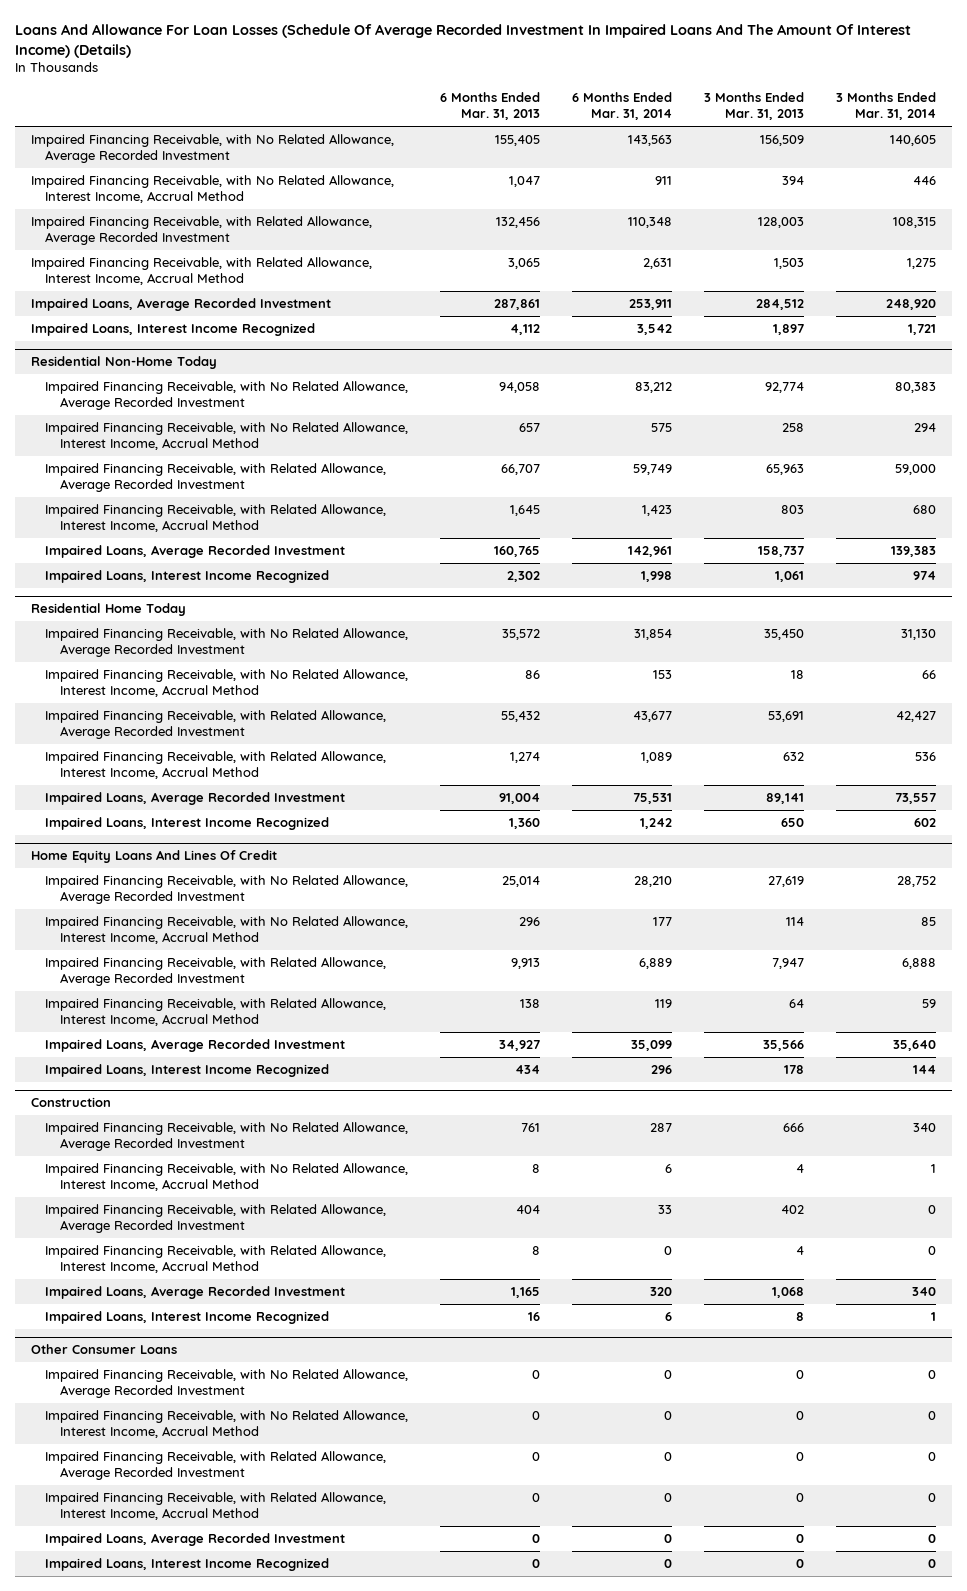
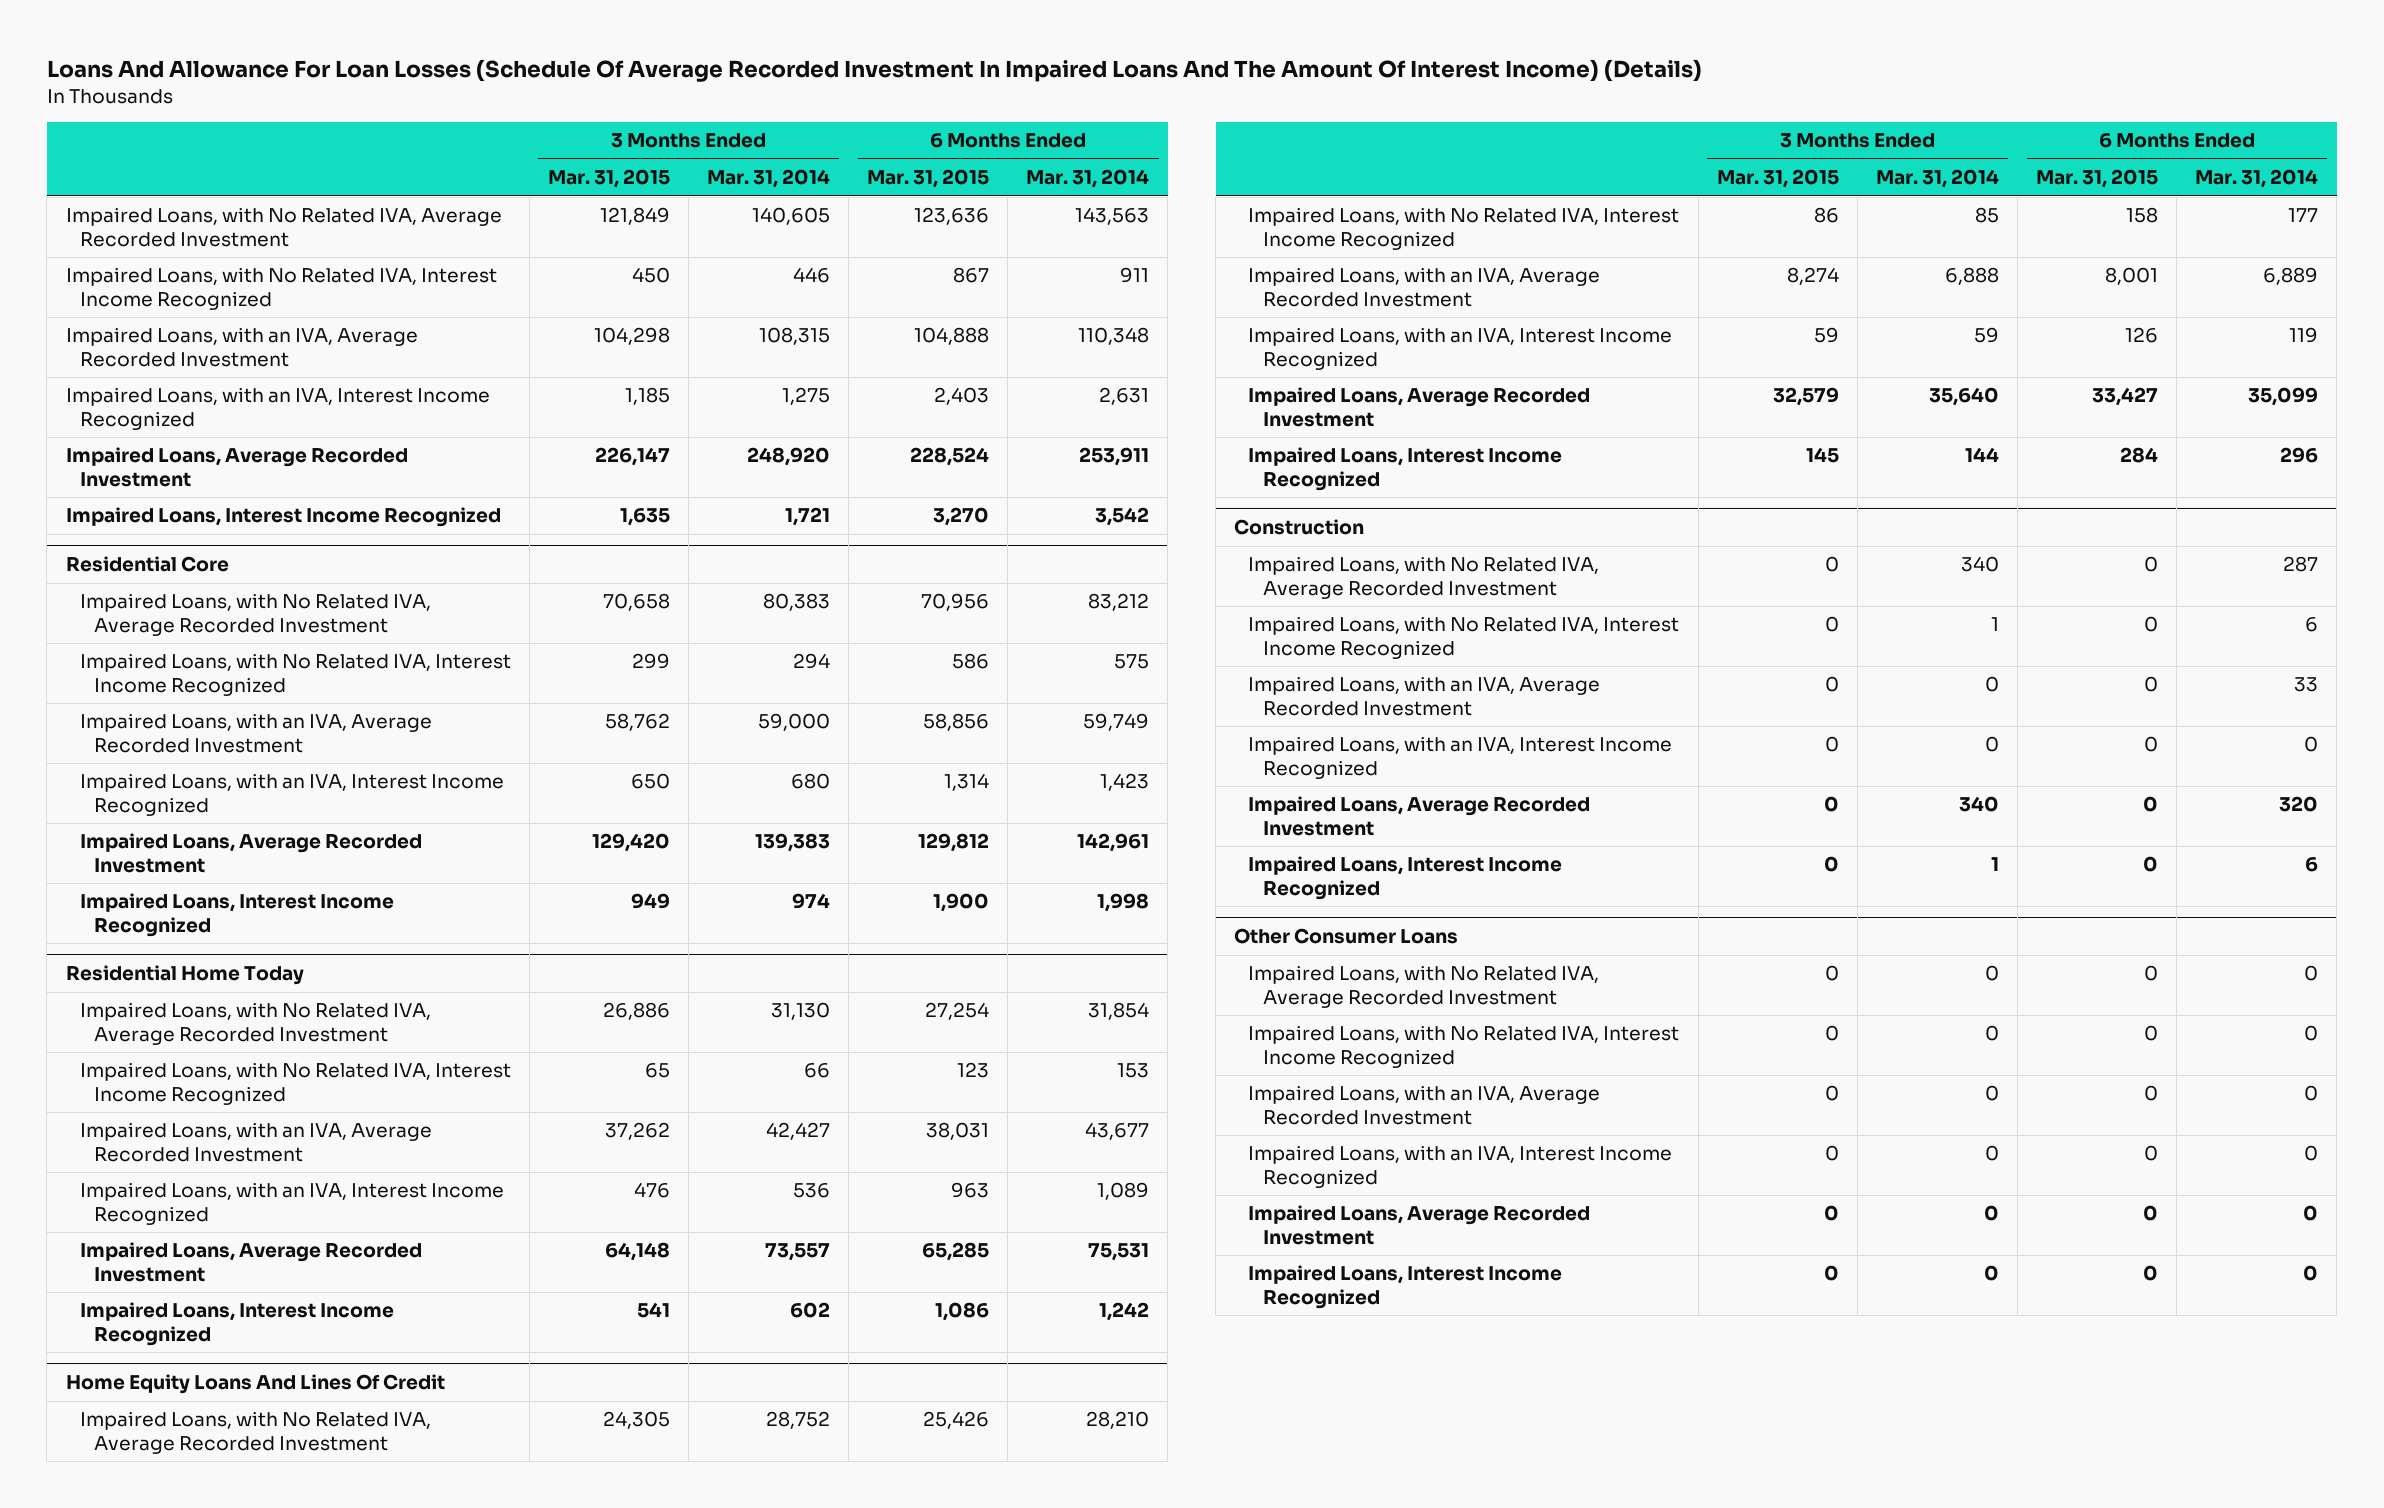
- | 6 Months Ended Mar. 31, 2013 | 6 Months Ended Mar. 31, 2014 | 3 Months Ended Mar. 31, 2013 | 3 Months Ended Mar. 31, 2014
+ | 3 Months Ended Mar. 31, 2015 | 3 Months Ended Mar. 31, 2014 | 6 Months Ended Mar. 31, 2015 | 6 Months Ended Mar. 31, 2014
- Impaired Financing Receivable, with No Related Allowance, Average Recorded Investment | 155,405 | 143,563 | 156,509 | 140,605
- Impaired Financing Receivable, with No Related Allowance, Interest Income, Accrual Method | 1,047 | 911 | 394 | 446
- Impaired Financing Receivable, with Related Allowance, Average Recorded Investment | 132,456 | 110,348 | 128,003 | 108,315
- Impaired Financing Receivable, with Related Allowance, Interest Income, Accrual Method | 3,065 | 2,631 | 1,503 | 1,275
+ Impaired Loans, with No Related IVA, Average Recorded Investment | 121,849 | 140,605 | 123,636 | 143,563
+ Impaired Loans, with No Related IVA, Interest Income Recognized | 450 | 446 | 867 | 911
+ Impaired Loans, with an IVA, Average Recorded Investment | 104,298 | 108,315 | 104,888 | 110,348
+ Impaired Loans, with an IVA, Interest Income Recognized | 1,185 | 1,275 | 2,403 | 2,631
- Residential Non-Home Today
- Impaired Financing Receivable, with No Related Allowance, Average Recorded Investment | 94,058 | 83,212 | 92,774 | 80,383
- Impaired Financing Receivable, with No Related Allowance, Interest Income, Accrual Method | 657 | 575 | 258 | 294
- Impaired Financing Receivable, with Related Allowance, Average Recorded Investment | 66,707 | 59,749 | 65,963 | 59,000
- Impaired Financing Receivable, with Related Allowance, Interest Income, Accrual Method | 1,645 | 1,423 | 803 | 680
+ Residential Core
+ Impaired Loans, with No Related IVA, Average Recorded Investment | 70,658 | 80,383 | 70,956 | 83,212
+ Impaired Loans, with No Related IVA, Interest Income Recognized | 299 | 294 | 586 | 575
+ Impaired Loans, with an IVA, Average Recorded Investment | 58,762 | 59,000 | 58,856 | 59,749
+ Impaired Loans, with an IVA, Interest Income Recognized | 650 | 680 | 1,314 | 1,423
@ Residential Home Today
- Impaired Financing Receivable, with No Related Allowance, Average Recorded Investment | 35,572 | 31,854 | 35,450 | 31,130
- Impaired Financing Receivable, with No Related Allowance, Interest Income, Accrual Method | 86 | 153 | 18 | 66
- Impaired Financing Receivable, with Related Allowance, Average Recorded Investment | 55,432 | 43,677 | 53,691 | 42,427
- Impaired Financing Receivable, with Related Allowance, Interest Income, Accrual Method | 1,274 | 1,089 | 632 | 536
+ Impaired Loans, with No Related IVA, Average Recorded Investment | 26,886 | 31,130 | 27,254 | 31,854
+ Impaired Loans, with No Related IVA, Interest Income Recognized | 65 | 66 | 123 | 153
+ Impaired Loans, with an IVA, Average Recorded Investment | 37,262 | 42,427 | 38,031 | 43,677
+ Impaired Loans, with an IVA, Interest Income Recognized | 476 | 536 | 963 | 1,089
@ Home Equity Loans And Lines Of Credit
- Impaired Financing Receivable, with No Related Allowance, Average Recorded Investment | 25,014 | 28,210 | 27,619 | 28,752
- Impaired Financing Receivable, with No Related Allowance, Interest Income, Accrual Method | 296 | 177 | 114 | 85
- Impaired Financing Receivable, with Related Allowance, Average Recorded Investment | 9,913 | 6,889 | 7,947 | 6,888
- Impaired Financing Receivable, with Related Allowance, Interest Income, Accrual Method | 138 | 119 | 64 | 59
+ Impaired Loans, with No Related IVA, Average Recorded Investment | 24,305 | 28,752 | 25,426 | 28,210
+ Impaired Loans, with No Related IVA, Interest Income Recognized | 86 | 85 | 158 | 177
+ Impaired Loans, with an IVA, Average Recorded Investment | 8,274 | 6,888 | 8,001 | 6,889
+ Impaired Loans, with an IVA, Interest Income Recognized | 59 | 59 | 126 | 119
@ Construction
- Impaired Financing Receivable, with No Related Allowance, Average Recorded Investment | 761 | 287 | 666 | 340
- Impaired Financing Receivable, with No Related Allowance, Interest Income, Accrual Method | 8 | 6 | 4 | 1
- Impaired Financing Receivable, with Related Allowance, Average Recorded Investment | 404 | 33 | 402 | 0
- Impaired Financing Receivable, with Related Allowance, Interest Income, Accrual Method | 8 | 0 | 4 | 0
+ Impaired Loans, with No Related IVA, Average Recorded Investment | 0 | 340 | 0 | 287
+ Impaired Loans, with No Related IVA, Interest Income Recognized | 0 | 1 | 0 | 6
+ Impaired Loans, with an IVA, Average Recorded Investment | 0 | 0 | 0 | 33
+ Impaired Loans, with an IVA, Interest Income Recognized | 0 | 0 | 0 | 0
@ Other Consumer Loans
- Impaired Financing Receivable, with No Related Allowance, Average Recorded Investment | 0 | 0 | 0 | 0
- Impaired Financing Receivable, with No Related Allowance, Interest Income, Accrual Method | 0 | 0 | 0 | 0
- Impaired Financing Receivable, with Related Allowance, Average Recorded Investment | 0 | 0 | 0 | 0
- Impaired Financing Receivable, with Related Allowance, Interest Income, Accrual Method | 0 | 0 | 0 | 0
+ Impaired Loans, with No Related IVA, Average Recorded Investment | 0 | 0 | 0 | 0
+ Impaired Loans, with No Related IVA, Interest Income Recognized | 0 | 0 | 0 | 0
+ Impaired Loans, with an IVA, Average Recorded Investment | 0 | 0 | 0 | 0
+ Impaired Loans, with an IVA, Interest Income Recognized | 0 | 0 | 0 | 0

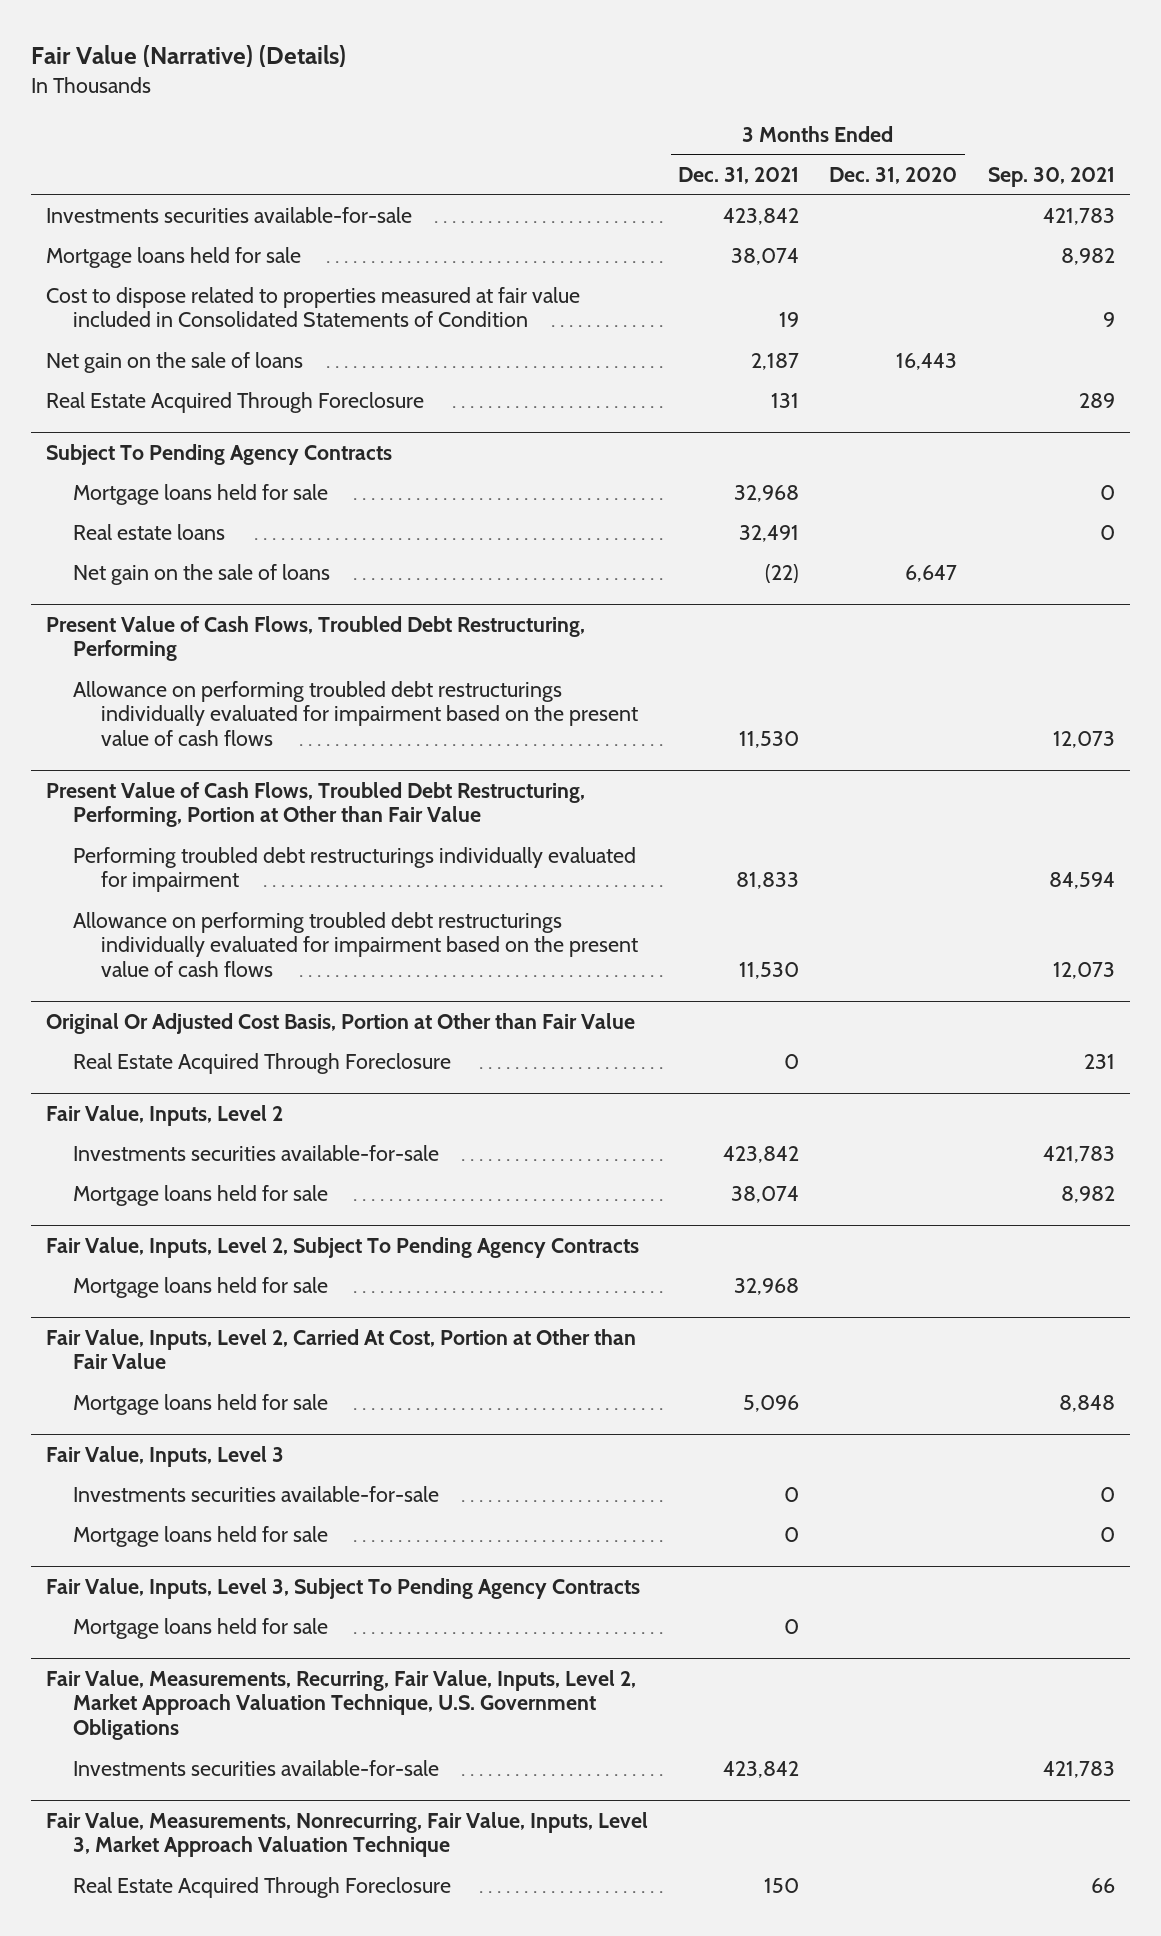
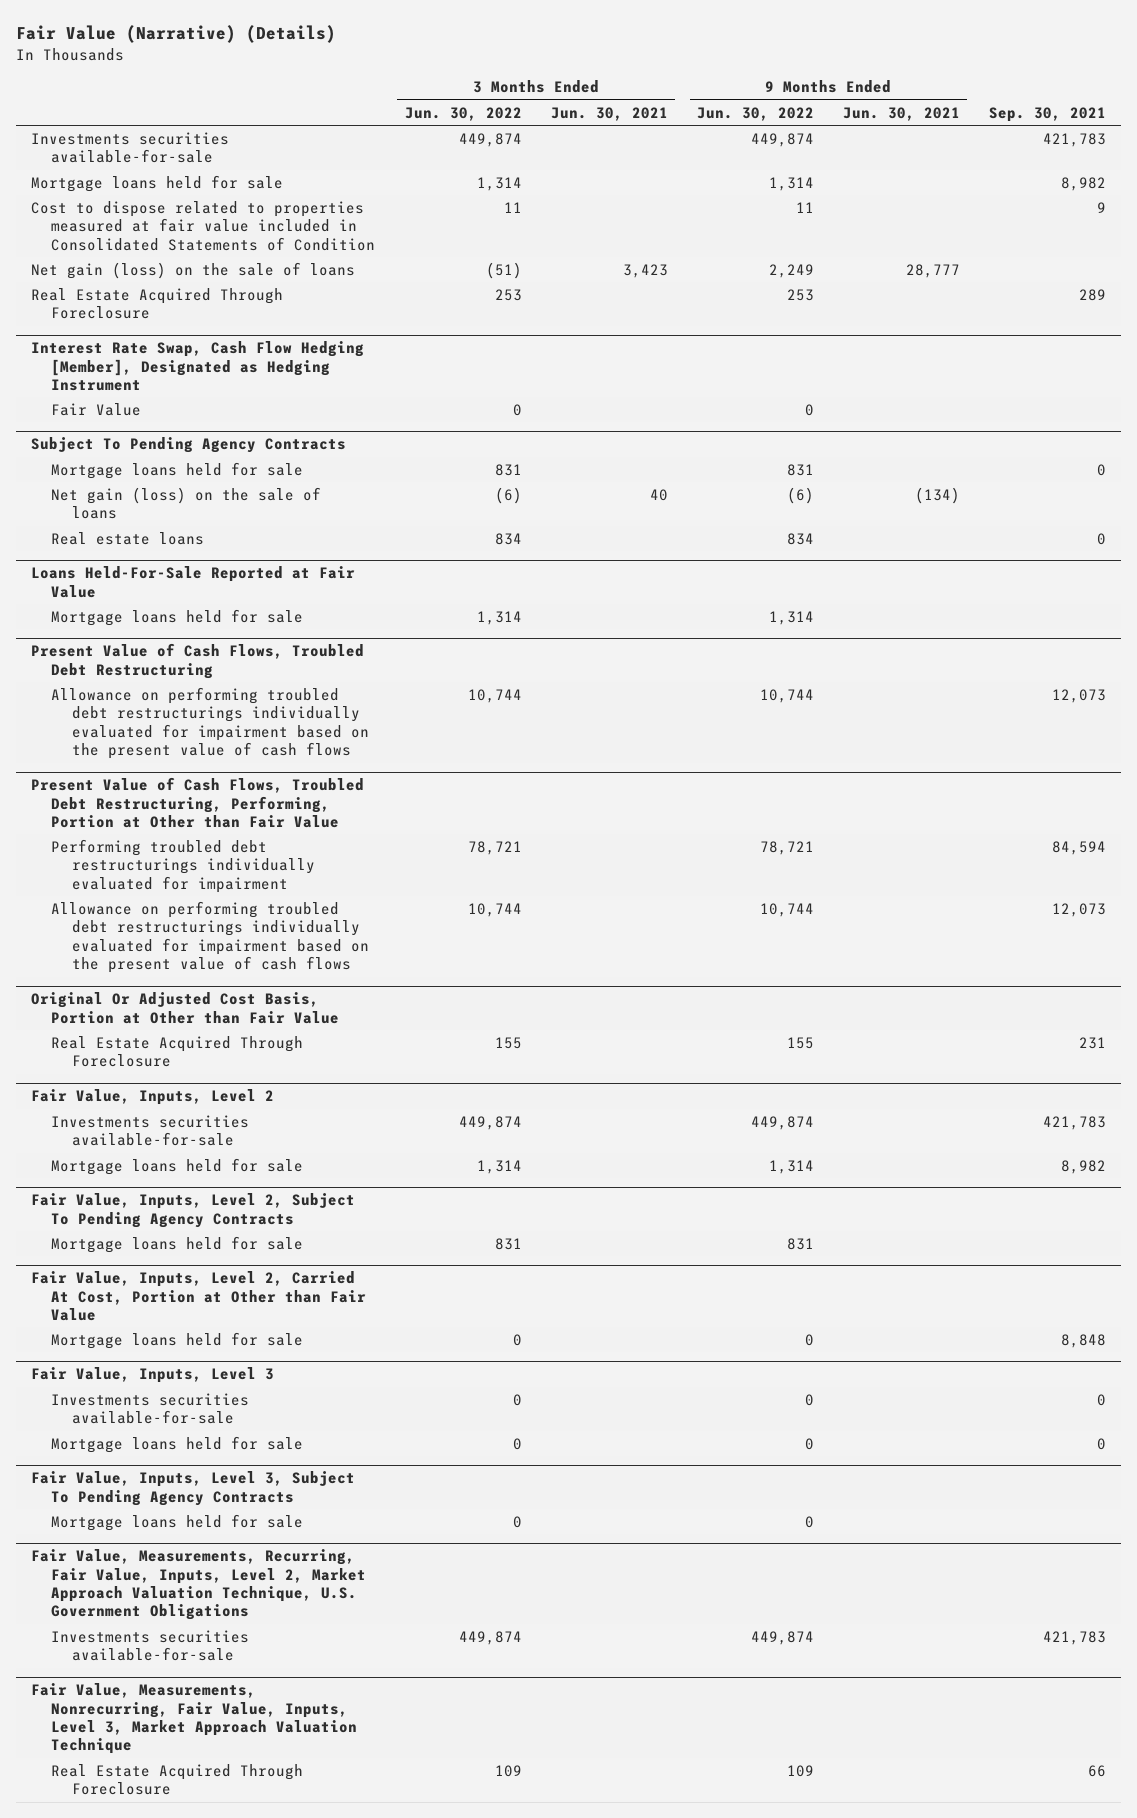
- | 3 Months Ended Dec. 31, 2021 | 3 Months Ended Dec. 31, 2020 | Sep. 30, 2021
+ | 3 Months Ended Jun. 30, 2022 | 3 Months Ended Jun. 30, 2021 | 9 Months Ended Jun. 30, 2022 | 9 Months Ended Jun. 30, 2021 | Sep. 30, 2021
- Net gain on the sale of loans | 2,187 | 16,443 |
+ Net gain (loss) on the sale of loans | (51) | 3,423 | 2,249 | 28,777 |
+ Interest Rate Swap, Cash Flow Hedging [Member], Designated as Hedging Instrument
+ Fair Value | 0 | | 0 | |
@ Subject To Pending Agency Contracts
+ Net gain (loss) on the sale of loans | (6) | 40 | (6) | (134) |
- Net gain on the sale of loans | (22) | 6,647 |
- Present Value of Cash Flows, Troubled Debt Restructuring, Performing
+ Loans Held-For-Sale Reported at Fair Value
+ Mortgage loans held for sale | 1,314 | | 1,314 | |
+ Present Value of Cash Flows, Troubled Debt Restructuring

